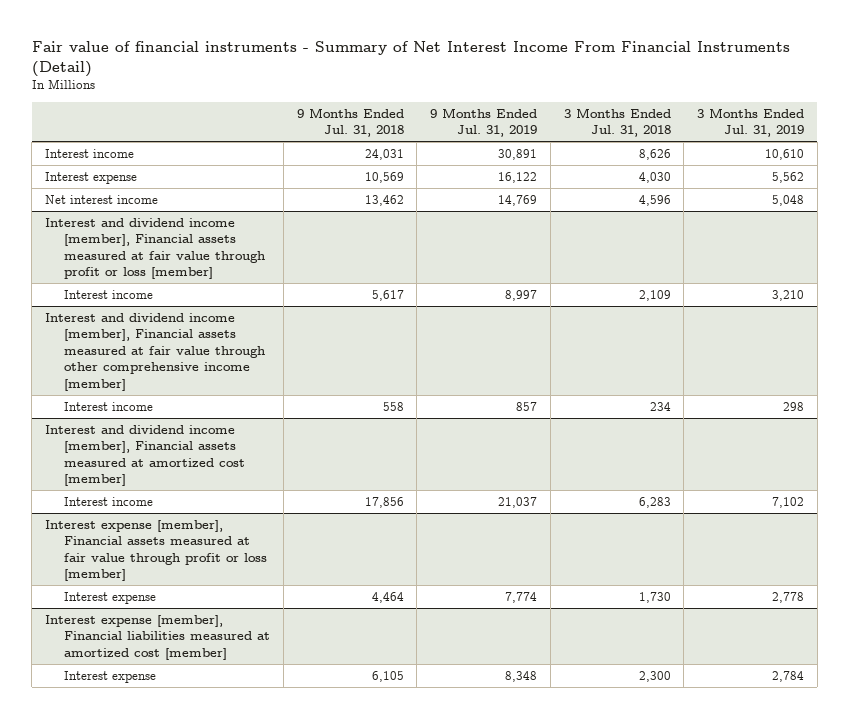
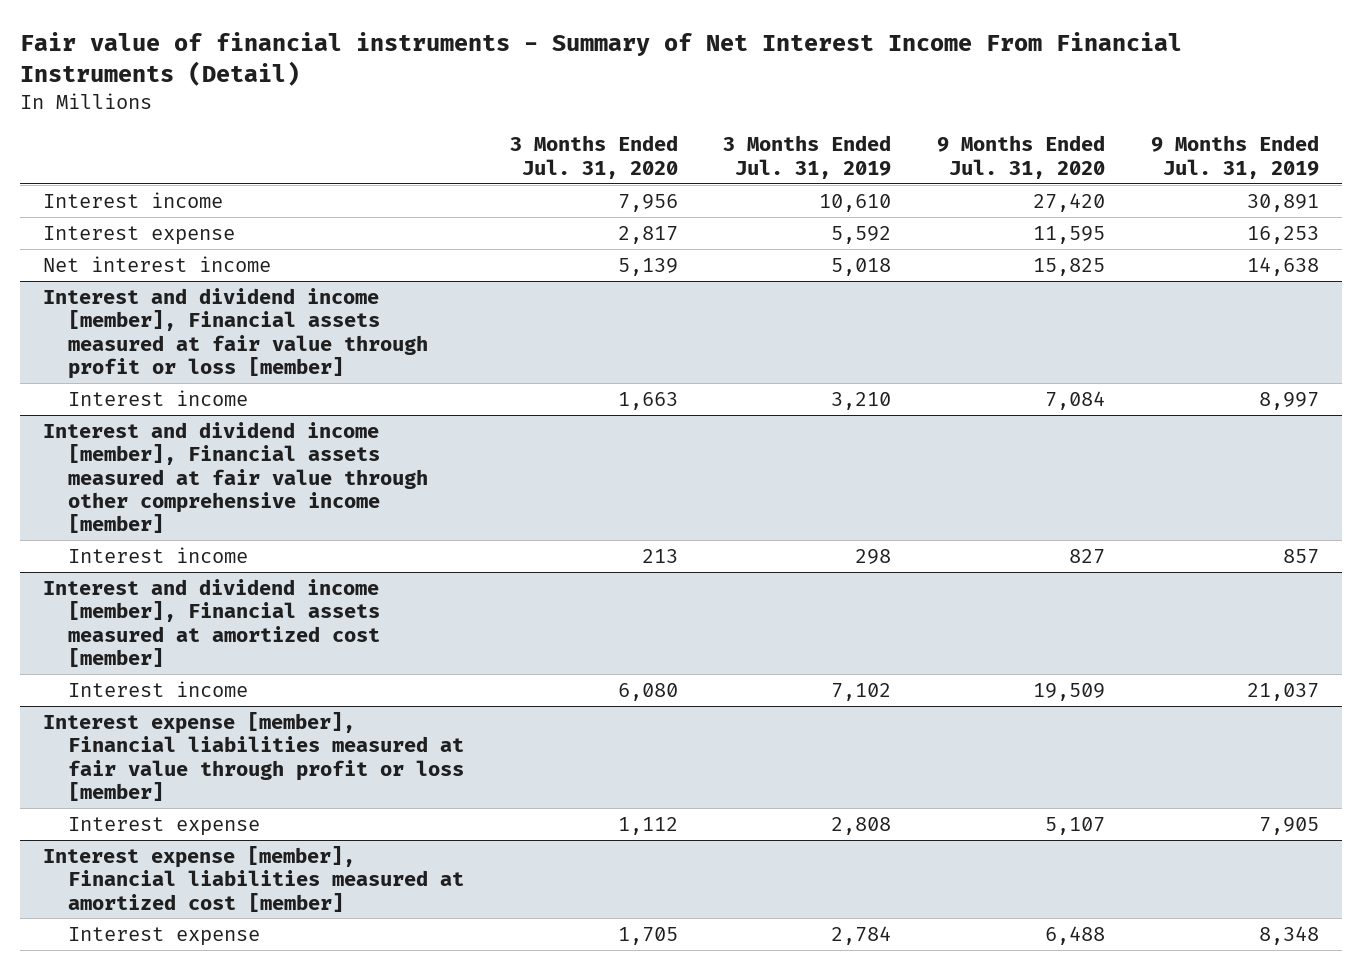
- | 9 Months Ended Jul. 31, 2018 | 9 Months Ended Jul. 31, 2019 | 3 Months Ended Jul. 31, 2018 | 3 Months Ended Jul. 31, 2019
+ | 3 Months Ended Jul. 31, 2020 | 3 Months Ended Jul. 31, 2019 | 9 Months Ended Jul. 31, 2020 | 9 Months Ended Jul. 31, 2019
- Interest expense | 10,569 | 16,122 | 4,030 | 5,562
- Net interest income | 13,462 | 14,769 | 4,596 | 5,048
+ Interest expense | 2,817 | 5,592 | 11,595 | 16,253
+ Net interest income | 5,139 | 5,018 | 15,825 | 14,638
- Interest expense [member], Financial assets measured at fair value through profit or loss [member]
- Interest expense | 4,464 | 7,774 | 1,730 | 2,778
+ Interest expense [member], Financial liabilities measured at fair value through profit or loss [member]
+ Interest expense | 1,112 | 2,808 | 5,107 | 7,905

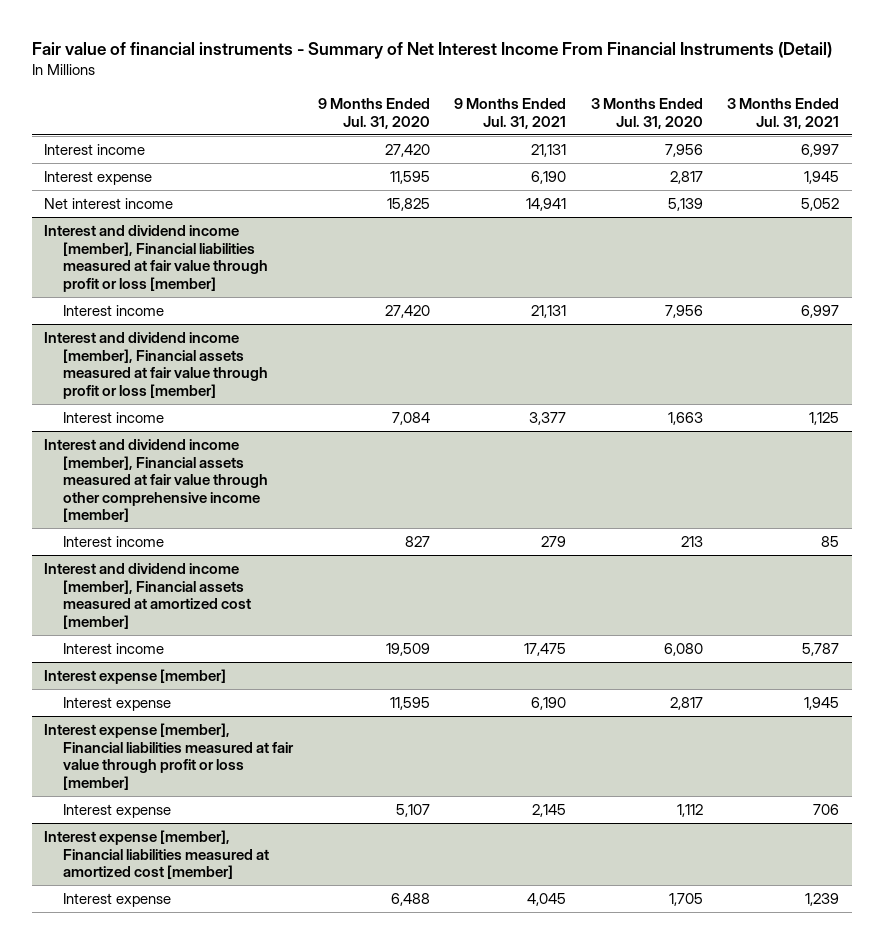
- | 3 Months Ended Jul. 31, 2020 | 3 Months Ended Jul. 31, 2019 | 9 Months Ended Jul. 31, 2020 | 9 Months Ended Jul. 31, 2019
+ | 9 Months Ended Jul. 31, 2020 | 9 Months Ended Jul. 31, 2021 | 3 Months Ended Jul. 31, 2020 | 3 Months Ended Jul. 31, 2021
+ Interest and dividend income [member], Financial liabilities measured at fair value through profit or loss [member]
+ Interest income | 27,420 | 21,131 | 7,956 | 6,997
+ Interest expense [member]
+ Interest expense | 11,595 | 6,190 | 2,817 | 1,945

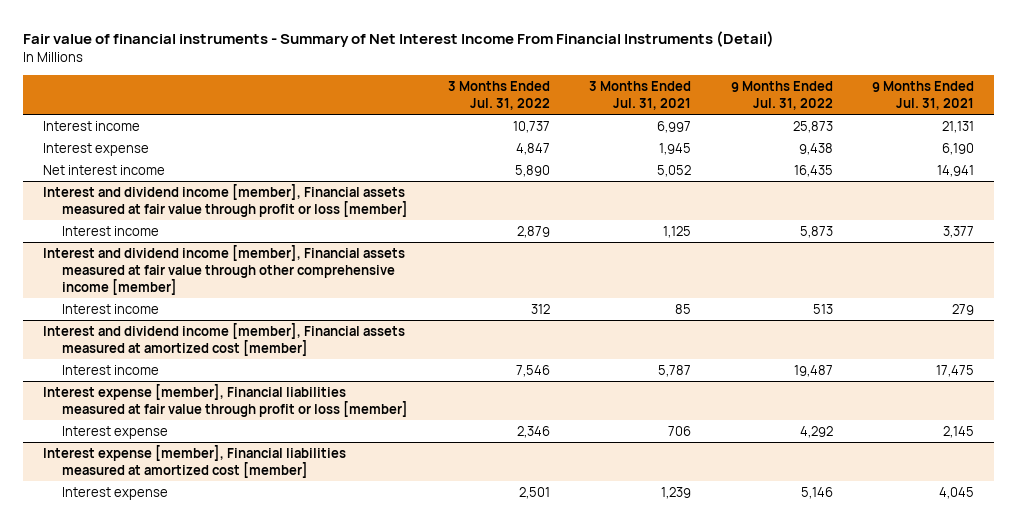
- | 9 Months Ended Jul. 31, 2020 | 9 Months Ended Jul. 31, 2021 | 3 Months Ended Jul. 31, 2020 | 3 Months Ended Jul. 31, 2021
+ | 3 Months Ended Jul. 31, 2022 | 3 Months Ended Jul. 31, 2021 | 9 Months Ended Jul. 31, 2022 | 9 Months Ended Jul. 31, 2021
- Interest and dividend income [member], Financial liabilities measured at fair value through profit or loss [member]
- Interest income | 27,420 | 21,131 | 7,956 | 6,997
- Interest expense [member]
- Interest expense | 11,595 | 6,190 | 2,817 | 1,945

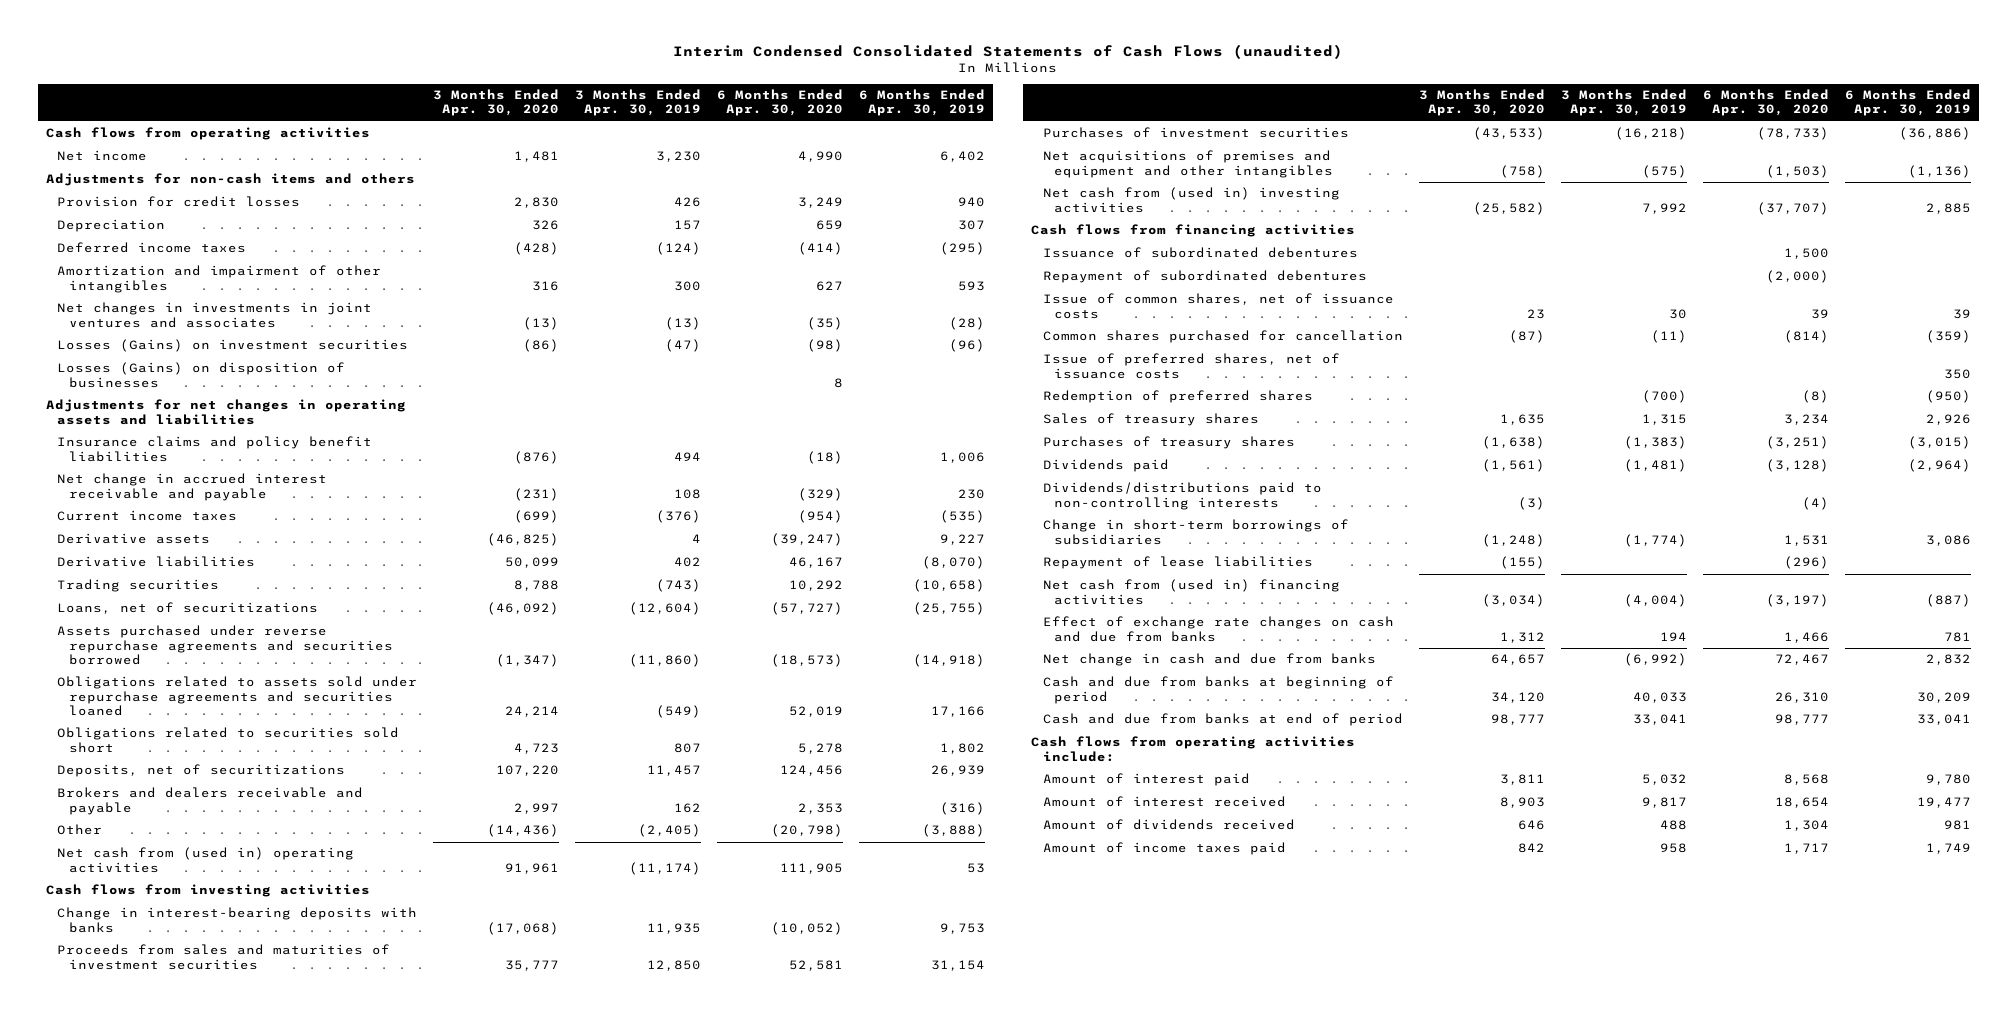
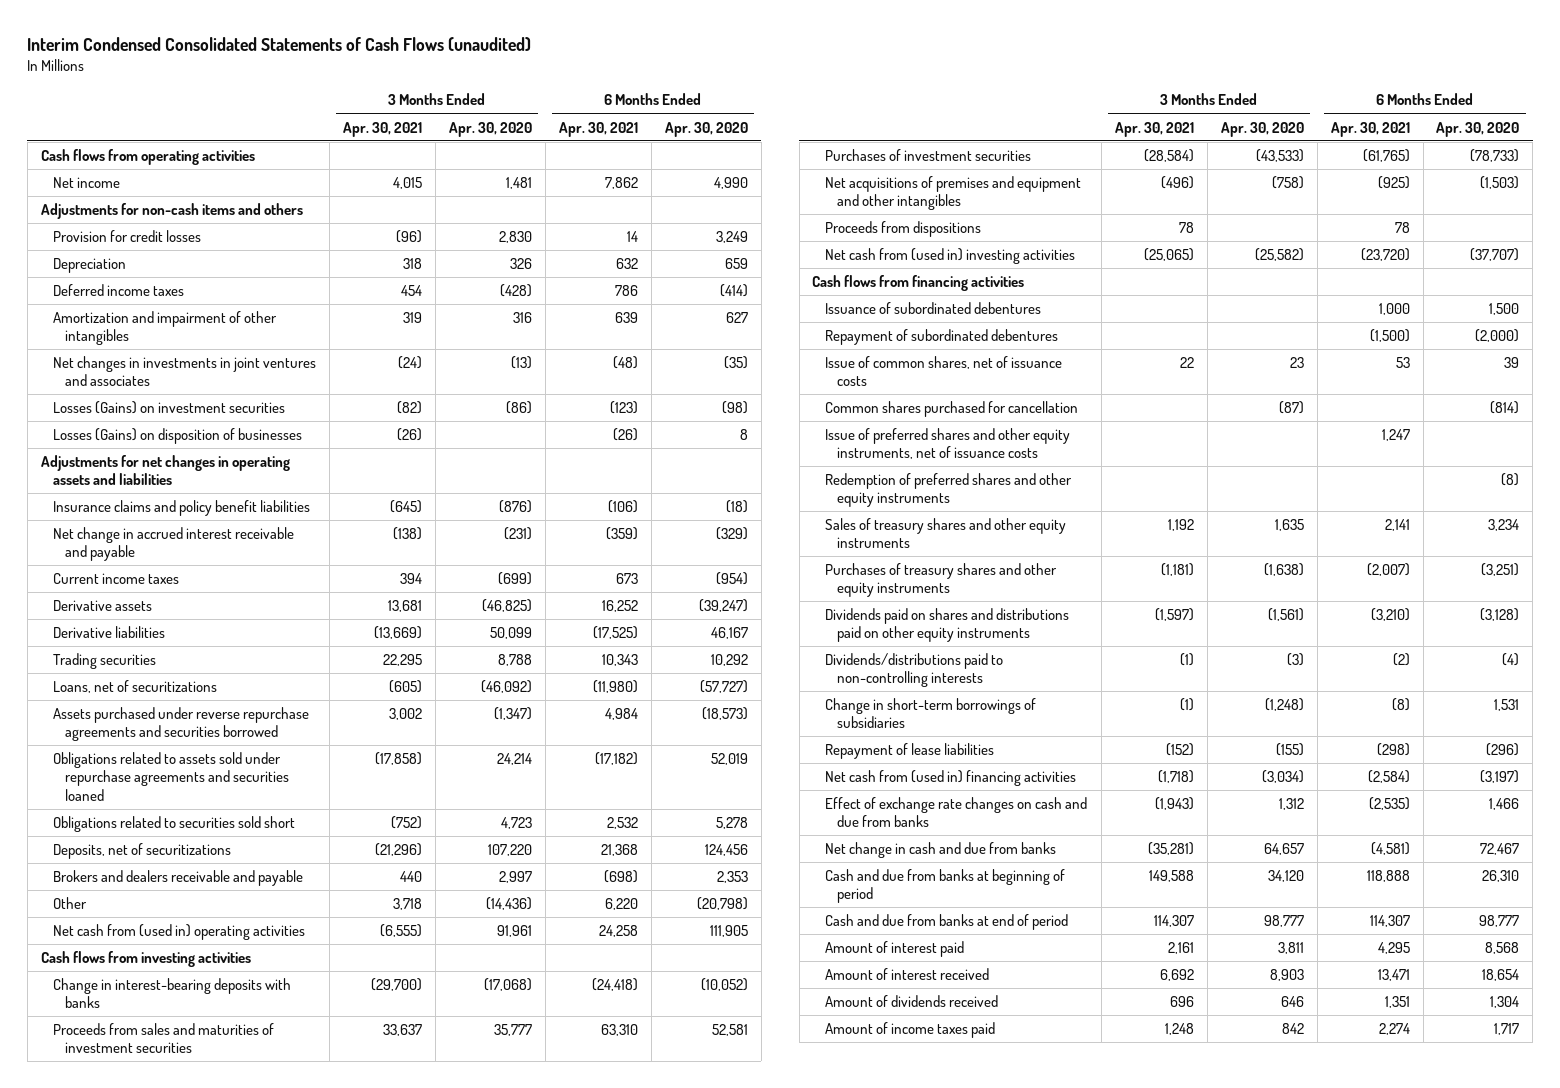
- | 3 Months Ended Apr. 30, 2020 | 3 Months Ended Apr. 30, 2019 | 6 Months Ended Apr. 30, 2020 | 6 Months Ended Apr. 30, 2019
+ | 3 Months Ended Apr. 30, 2021 | 3 Months Ended Apr. 30, 2020 | 6 Months Ended Apr. 30, 2021 | 6 Months Ended Apr. 30, 2020
+ Proceeds from dispositions | 78 | | 78 |
- Issue of preferred shares, net of issuance costs | | | | 350
- Redemption of preferred shares | | (700) | (8) | (950)
- Sales of treasury shares | 1,635 | 1,315 | 3,234 | 2,926
- Purchases of treasury shares | (1,638) | (1,383) | (3,251) | (3,015)
- Dividends paid | (1,561) | (1,481) | (3,128) | (2,964)
+ Issue of preferred shares and other equity instruments, net of issuance costs | | | 1,247 |
+ Redemption of preferred shares and other equity instruments | | | | (8)
+ Sales of treasury shares and other equity instruments | 1,192 | 1,635 | 2,141 | 3,234
+ Purchases of treasury shares and other equity instruments | (1,181) | (1,638) | (2,007) | (3,251)
+ Dividends paid on shares and distributions paid on other equity instruments | (1,597) | (1,561) | (3,210) | (3,128)
- Cash flows from operating activities include:

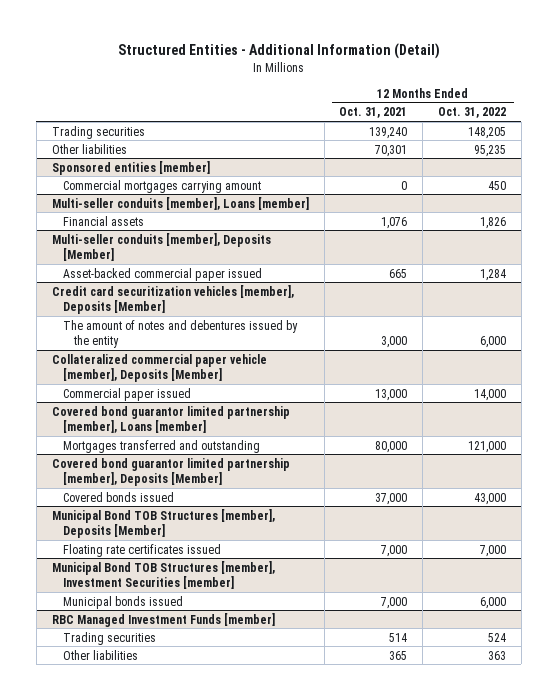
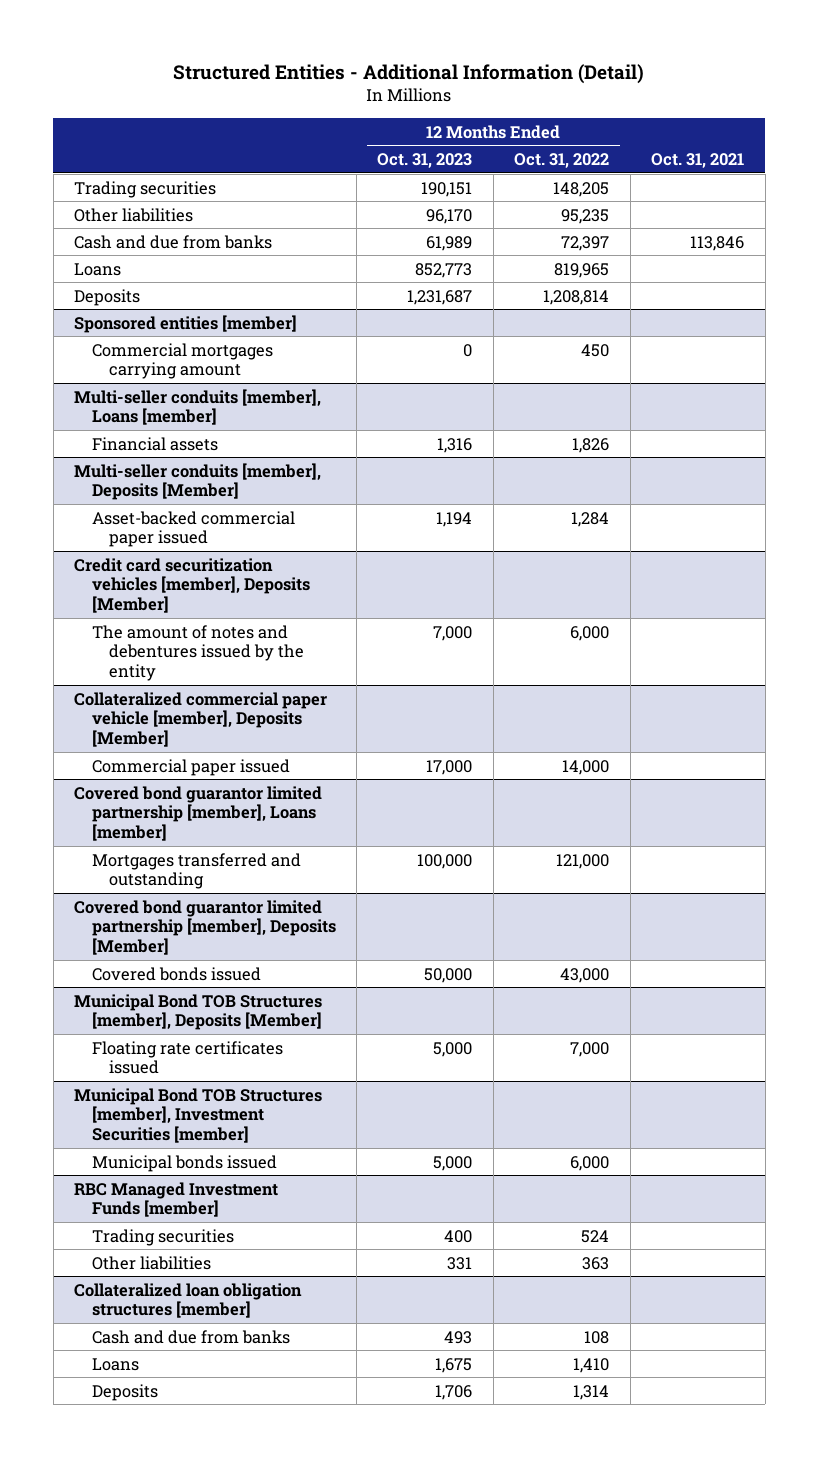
- | 12 Months Ended Oct. 31, 2021 | 12 Months Ended Oct. 31, 2022
+ | 12 Months Ended Oct. 31, 2023 | 12 Months Ended Oct. 31, 2022 | Oct. 31, 2021
+ Cash and due from banks | 61,989 | 72,397 | 113,846
+ Loans | 852,773 | 819,965 |
+ Deposits | 1,231,687 | 1,208,814 |
+ Collateralized loan obligation structures [member]
+ Cash and due from banks | 493 | 108 |
+ Loans | 1,675 | 1,410 |
+ Deposits | 1,706 | 1,314 |

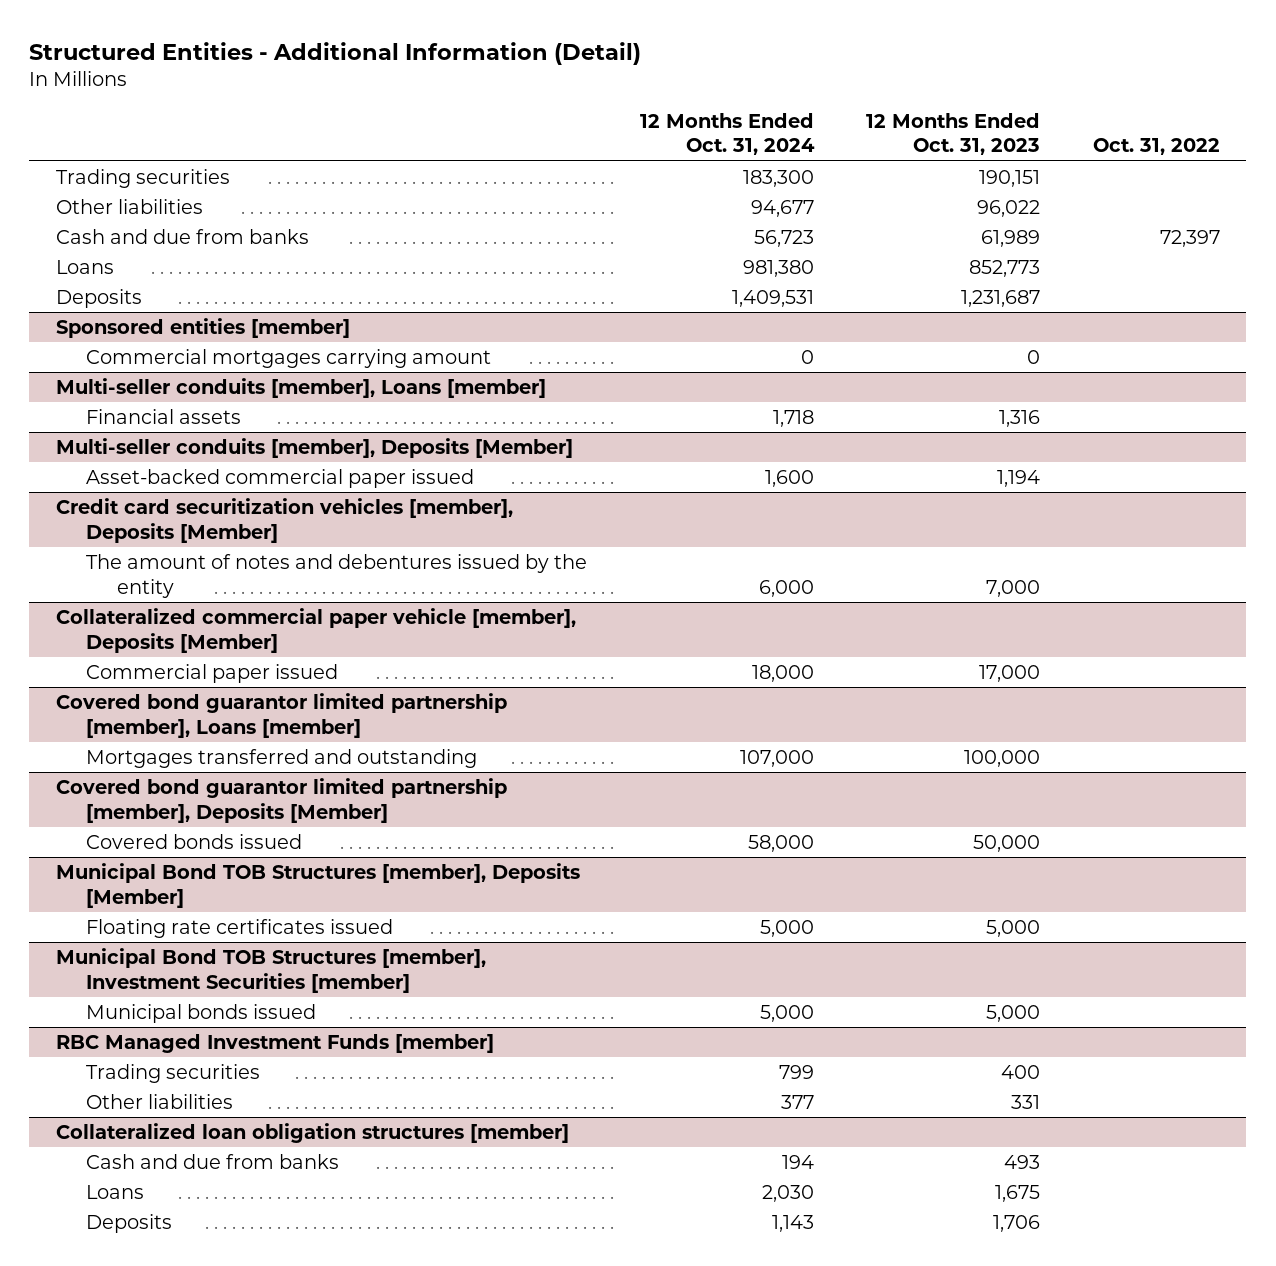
- | 12 Months Ended Oct. 31, 2023 | 12 Months Ended Oct. 31, 2022 | Oct. 31, 2021
+ | 12 Months Ended Oct. 31, 2024 | 12 Months Ended Oct. 31, 2023 | Oct. 31, 2022
- Other liabilities | 96,170 | 95,235 |
+ Other liabilities | 94,677 | 96,022 |

